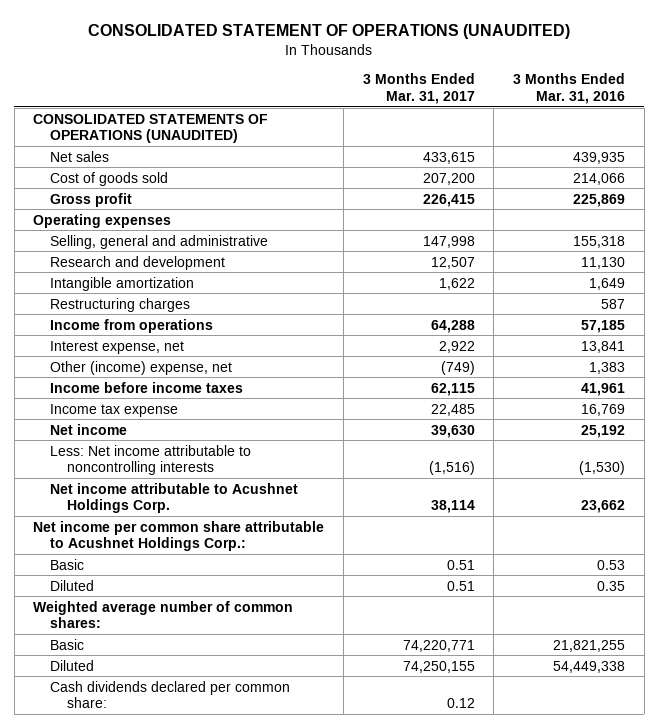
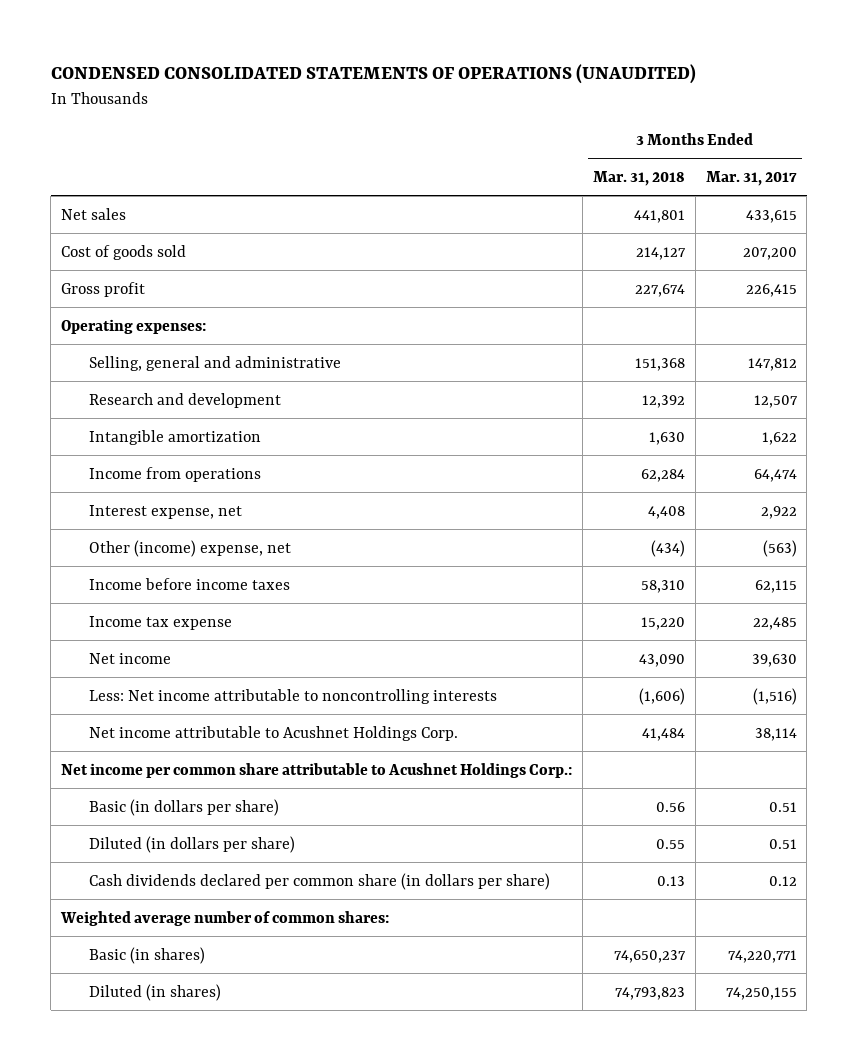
- CONSOLIDATED STATEMENT OF OPERATIONS (UNAUDITED)
+ CONDENSED CONSOLIDATED STATEMENTS OF OPERATIONS (UNAUDITED)
- | 3 Months Ended Mar. 31, 2017 | 3 Months Ended Mar. 31, 2016
+ | 3 Months Ended Mar. 31, 2018 | 3 Months Ended Mar. 31, 2017
- CONSOLIDATED STATEMENTS OF OPERATIONS (UNAUDITED)
- Operating expenses
- Selling, general and administrative | 147,998 | 155,318
+ Operating expenses:
+ Selling, general and administrative | 151,368 | 147,812
- Restructuring charges | | 587
- Income from operations | 64,288 | 57,185
+ Income from operations | 62,284 | 64,474
- Other (income) expense, net | (749) | 1,383
+ Other (income) expense, net | (434) | (563)
- Basic | 0.51 | 0.53
- Diluted | 0.51 | 0.35
+ Basic (in dollars per share) | 0.56 | 0.51
+ Diluted (in dollars per share) | 0.55 | 0.51
+ Cash dividends declared per common share (in dollars per share) | 0.13 | 0.12
- Basic | 74,220,771 | 21,821,255
- Diluted | 74,250,155 | 54,449,338
- Cash dividends declared per common share: | 0.12 |
+ Basic (in shares) | 74,650,237 | 74,220,771
+ Diluted (in shares) | 74,793,823 | 74,250,155

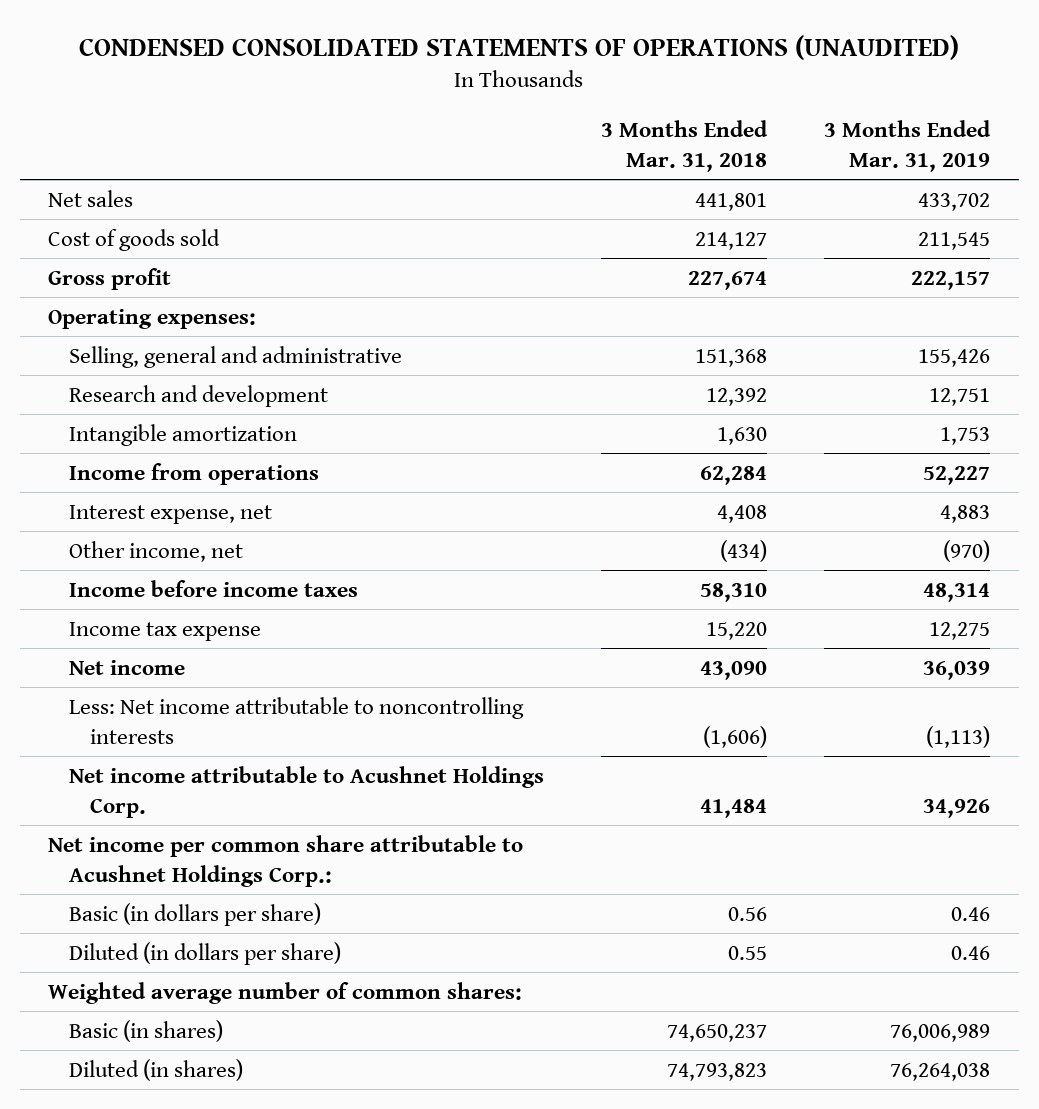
- | 3 Months Ended Mar. 31, 2018 | 3 Months Ended Mar. 31, 2017
+ | 3 Months Ended Mar. 31, 2018 | 3 Months Ended Mar. 31, 2019
- Other (income) expense, net | (434) | (563)
+ Other income, net | (434) | (970)
- Cash dividends declared per common share (in dollars per share) | 0.13 | 0.12

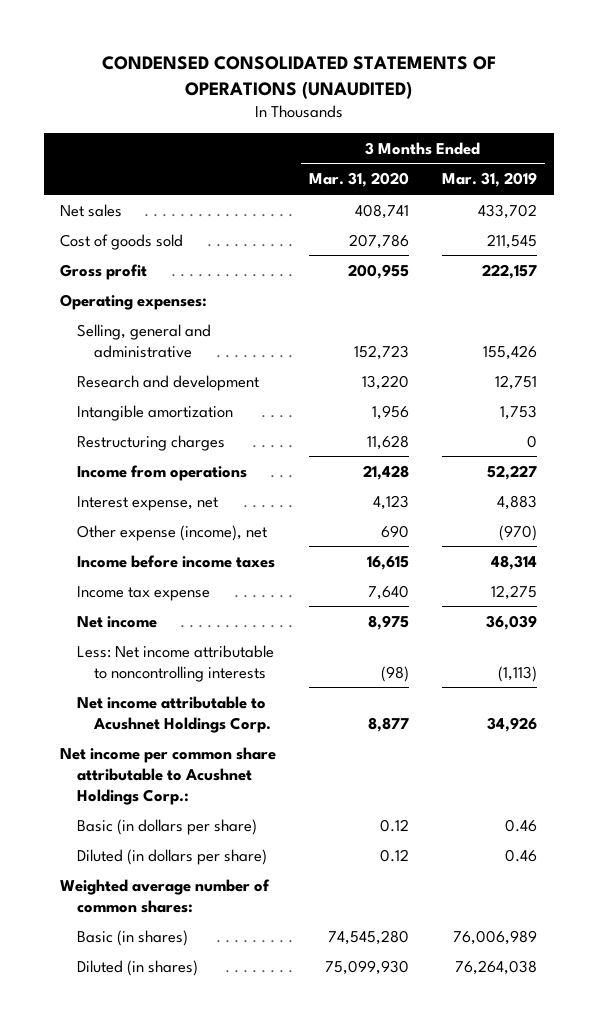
- | 3 Months Ended Mar. 31, 2018 | 3 Months Ended Mar. 31, 2019
+ | 3 Months Ended Mar. 31, 2020 | 3 Months Ended Mar. 31, 2019
+ Restructuring charges | 11,628 | 0
- Other income, net | (434) | (970)
+ Other expense (income), net | 690 | (970)

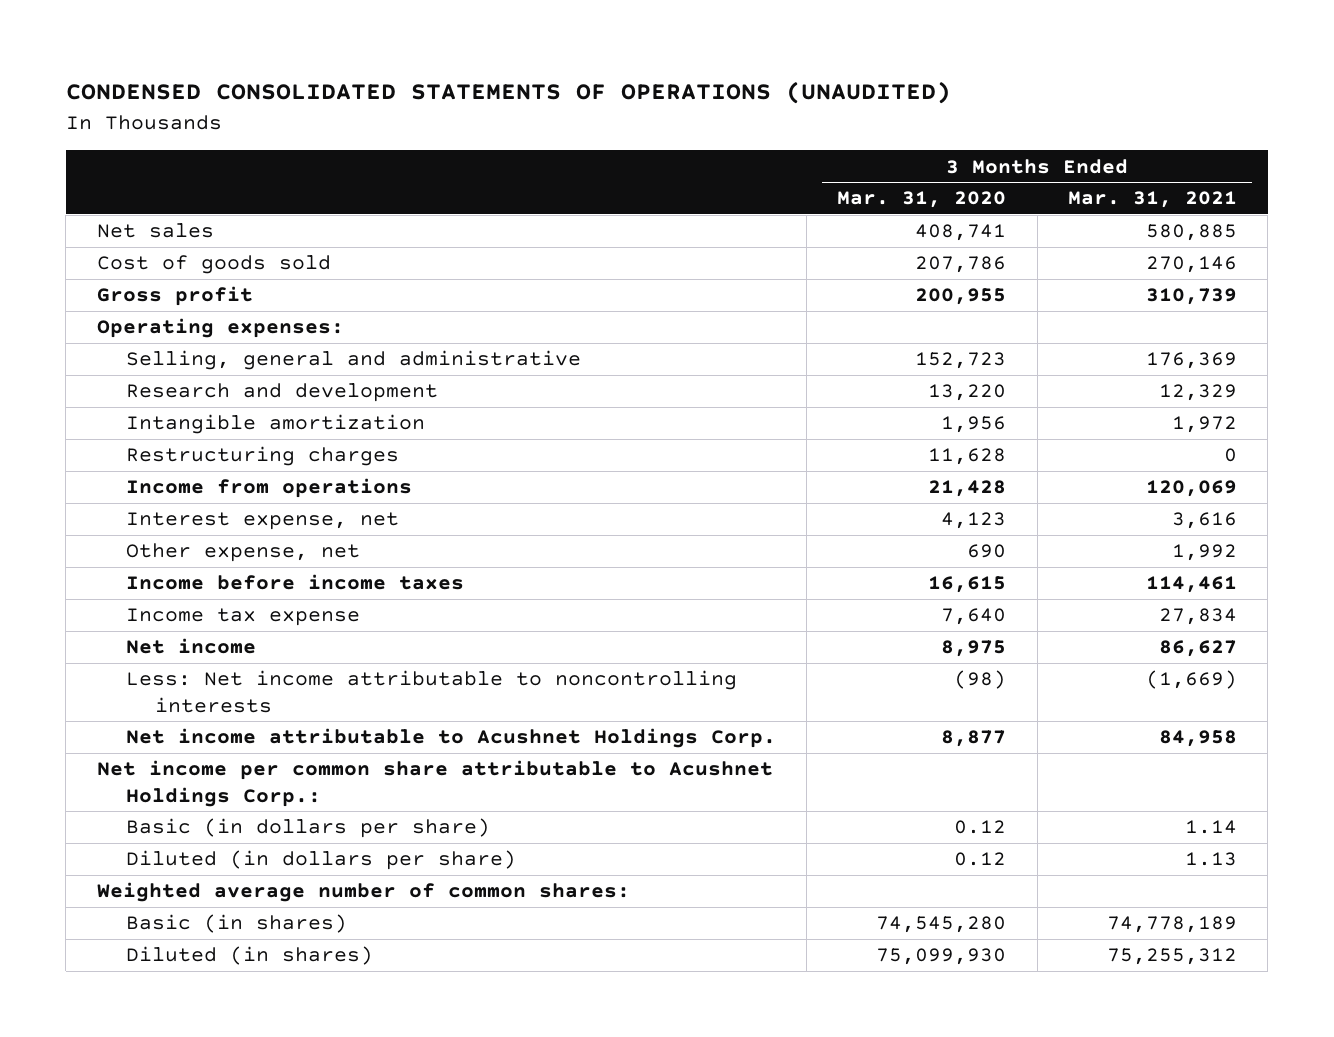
- | 3 Months Ended Mar. 31, 2020 | 3 Months Ended Mar. 31, 2019
+ | 3 Months Ended Mar. 31, 2020 | 3 Months Ended Mar. 31, 2021
- Other expense (income), net | 690 | (970)
+ Other expense, net | 690 | 1,992

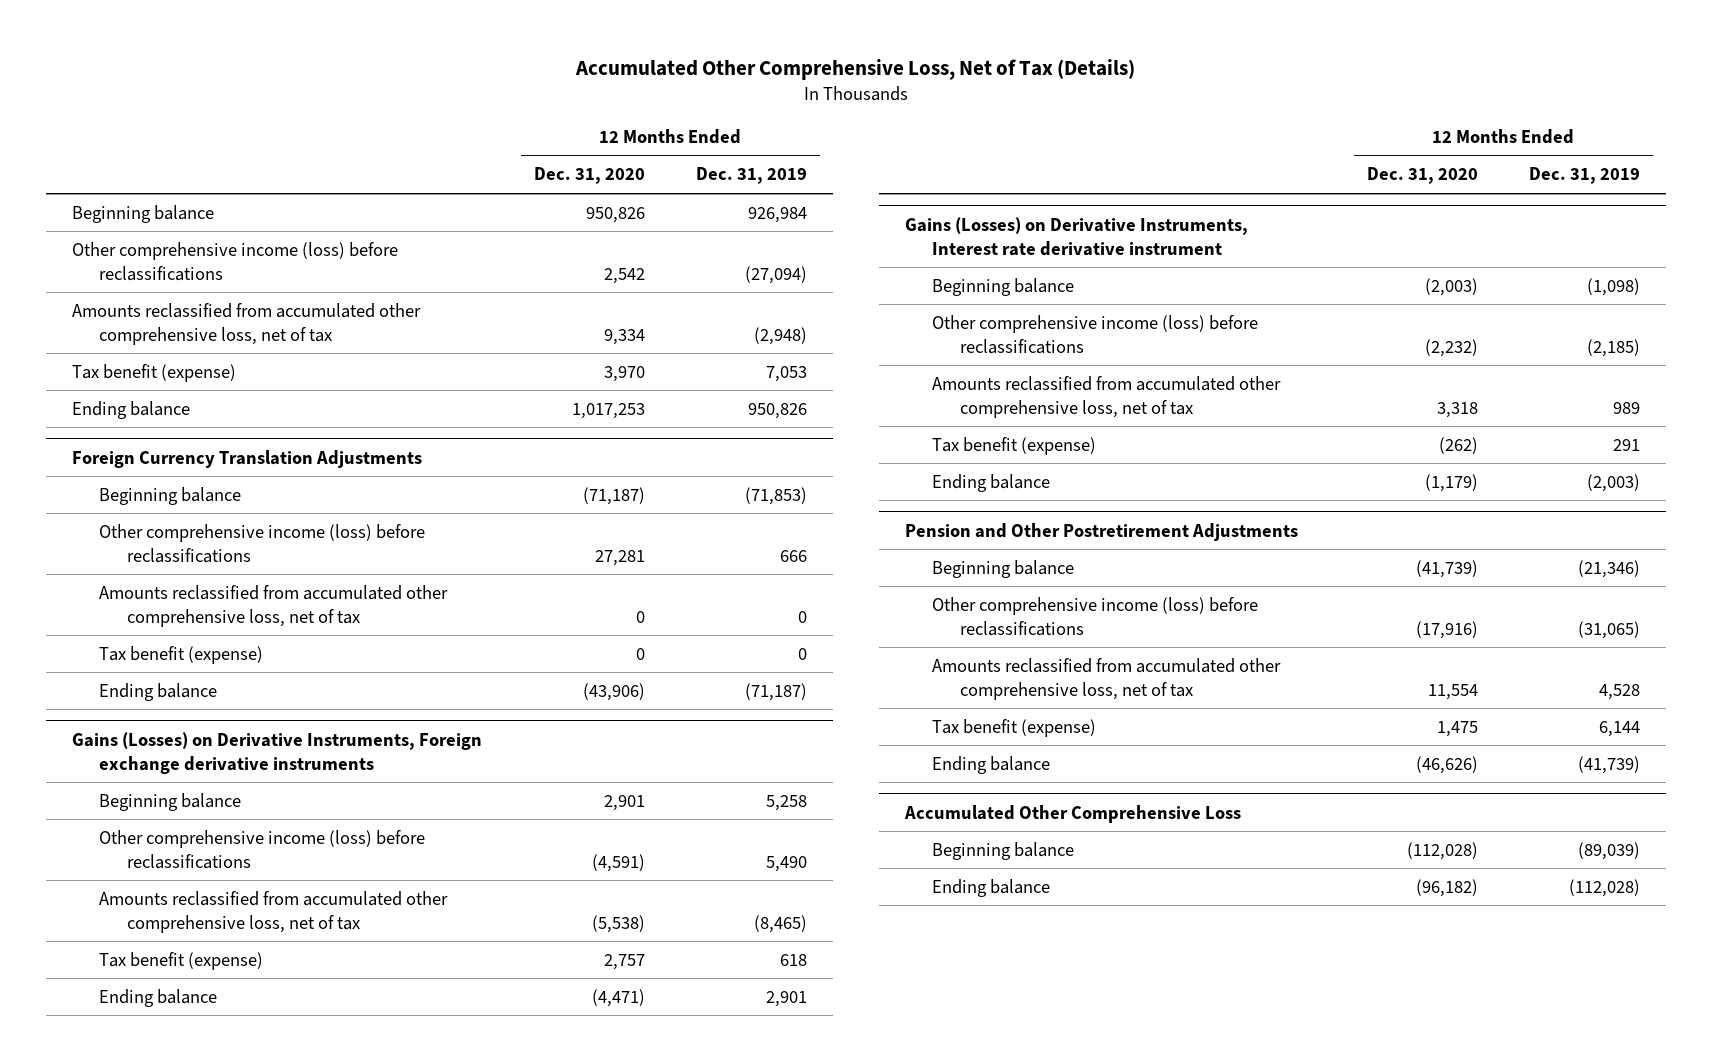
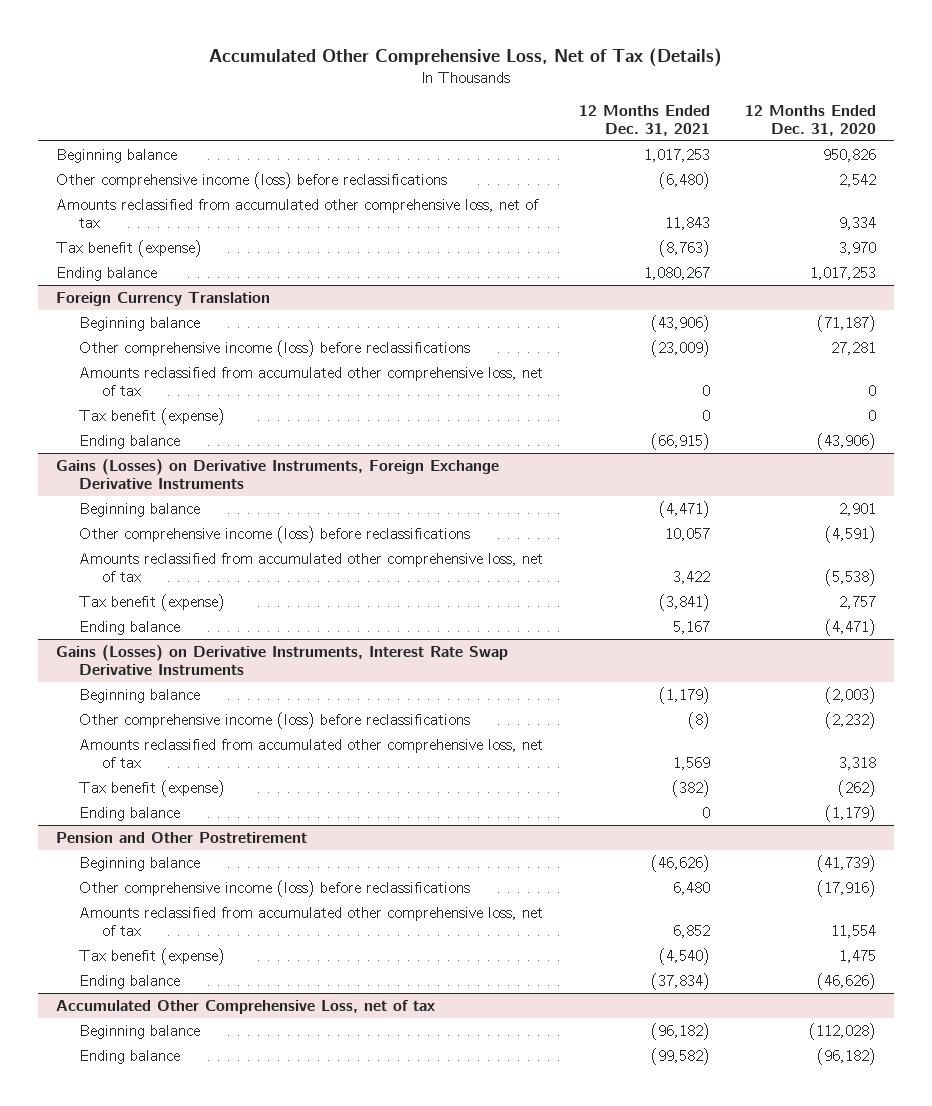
- | 12 Months Ended Dec. 31, 2020 | 12 Months Ended Dec. 31, 2019
+ | 12 Months Ended Dec. 31, 2021 | 12 Months Ended Dec. 31, 2020
- Foreign Currency Translation Adjustments
+ Foreign Currency Translation
- Gains (Losses) on Derivative Instruments, Foreign exchange derivative instruments
+ Gains (Losses) on Derivative Instruments, Foreign Exchange Derivative Instruments
- Gains (Losses) on Derivative Instruments, Interest rate derivative instrument
+ Gains (Losses) on Derivative Instruments, Interest Rate Swap Derivative Instruments
- Pension and Other Postretirement Adjustments
+ Pension and Other Postretirement
- Accumulated Other Comprehensive Loss
+ Accumulated Other Comprehensive Loss, net of tax

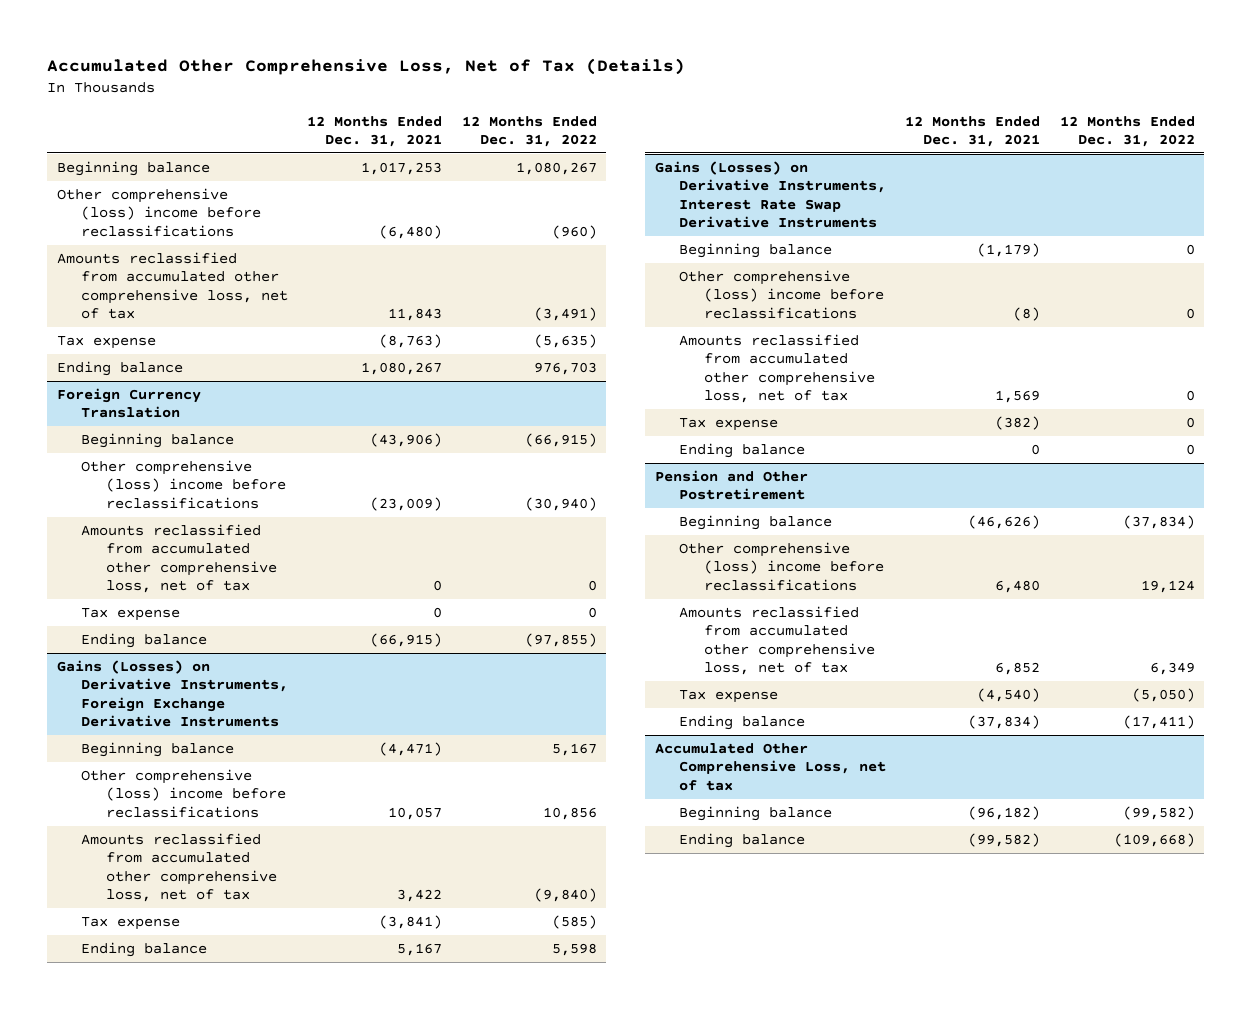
- | 12 Months Ended Dec. 31, 2021 | 12 Months Ended Dec. 31, 2020
+ | 12 Months Ended Dec. 31, 2021 | 12 Months Ended Dec. 31, 2022
- Other comprehensive income (loss) before reclassifications | (6,480) | 2,542
+ Other comprehensive (loss) income before reclassifications | (6,480) | (960)
- Tax benefit (expense) | (8,763) | 3,970
+ Tax expense | (8,763) | (5,635)
@ Foreign Currency Translation
- Other comprehensive income (loss) before reclassifications | (23,009) | 27,281
+ Other comprehensive (loss) income before reclassifications | (23,009) | (30,940)
- Tax benefit (expense) | 0 | 0
+ Tax expense | 0 | 0
@ Gains (Losses) on Derivative Instruments, Foreign Exchange Derivative Instruments
- Other comprehensive income (loss) before reclassifications | 10,057 | (4,591)
+ Other comprehensive (loss) income before reclassifications | 10,057 | 10,856
- Tax benefit (expense) | (3,841) | 2,757
+ Tax expense | (3,841) | (585)
@ Gains (Losses) on Derivative Instruments, Interest Rate Swap Derivative Instruments
- Other comprehensive income (loss) before reclassifications | (8) | (2,232)
+ Other comprehensive (loss) income before reclassifications | (8) | 0
- Tax benefit (expense) | (382) | (262)
+ Tax expense | (382) | 0
@ Pension and Other Postretirement
- Other comprehensive income (loss) before reclassifications | 6,480 | (17,916)
+ Other comprehensive (loss) income before reclassifications | 6,480 | 19,124
- Tax benefit (expense) | (4,540) | 1,475
+ Tax expense | (4,540) | (5,050)

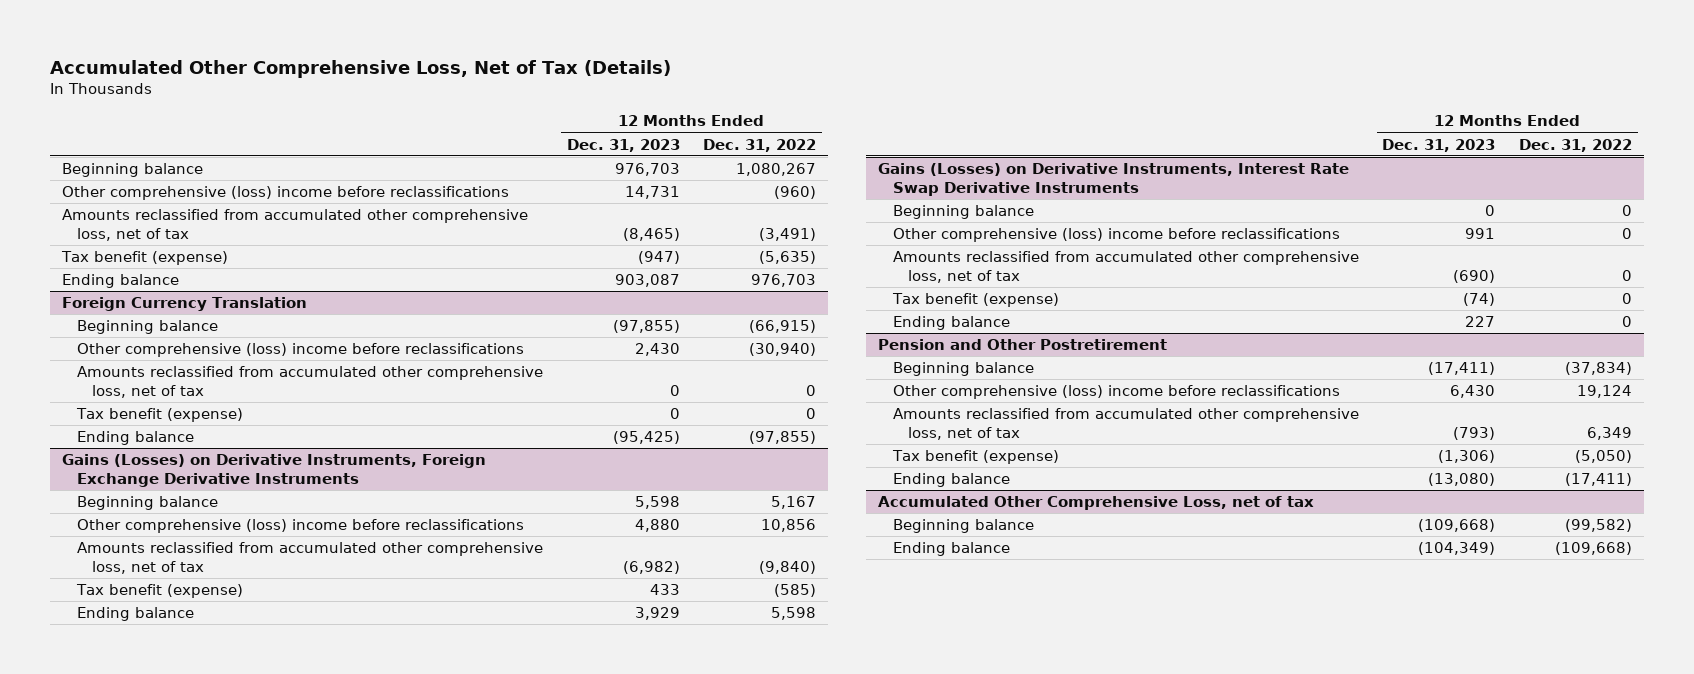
- | 12 Months Ended Dec. 31, 2021 | 12 Months Ended Dec. 31, 2022
+ | 12 Months Ended Dec. 31, 2023 | 12 Months Ended Dec. 31, 2022
- Tax expense | (8,763) | (5,635)
+ Tax benefit (expense) | (947) | (5,635)
@ Foreign Currency Translation
- Tax expense | 0 | 0
+ Tax benefit (expense) | 0 | 0
@ Gains (Losses) on Derivative Instruments, Foreign Exchange Derivative Instruments
- Tax expense | (3,841) | (585)
+ Tax benefit (expense) | 433 | (585)
@ Gains (Losses) on Derivative Instruments, Interest Rate Swap Derivative Instruments
- Tax expense | (382) | 0
+ Tax benefit (expense) | (74) | 0
@ Pension and Other Postretirement
- Tax expense | (4,540) | (5,050)
+ Tax benefit (expense) | (1,306) | (5,050)

